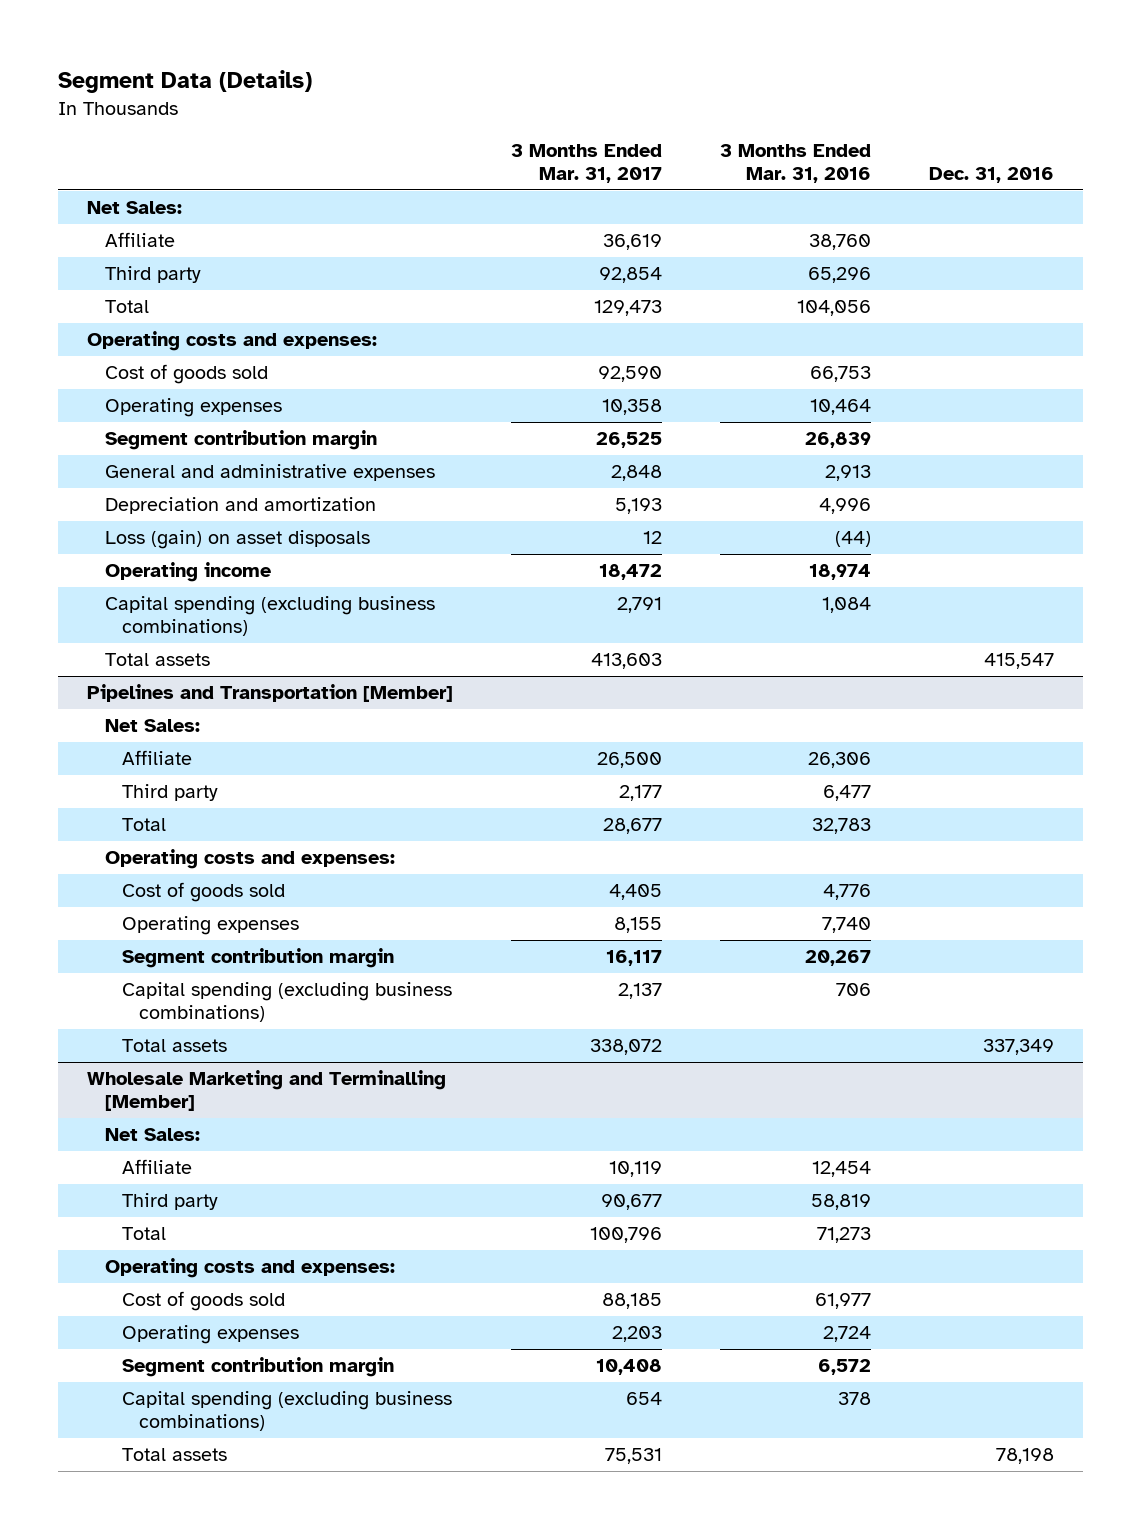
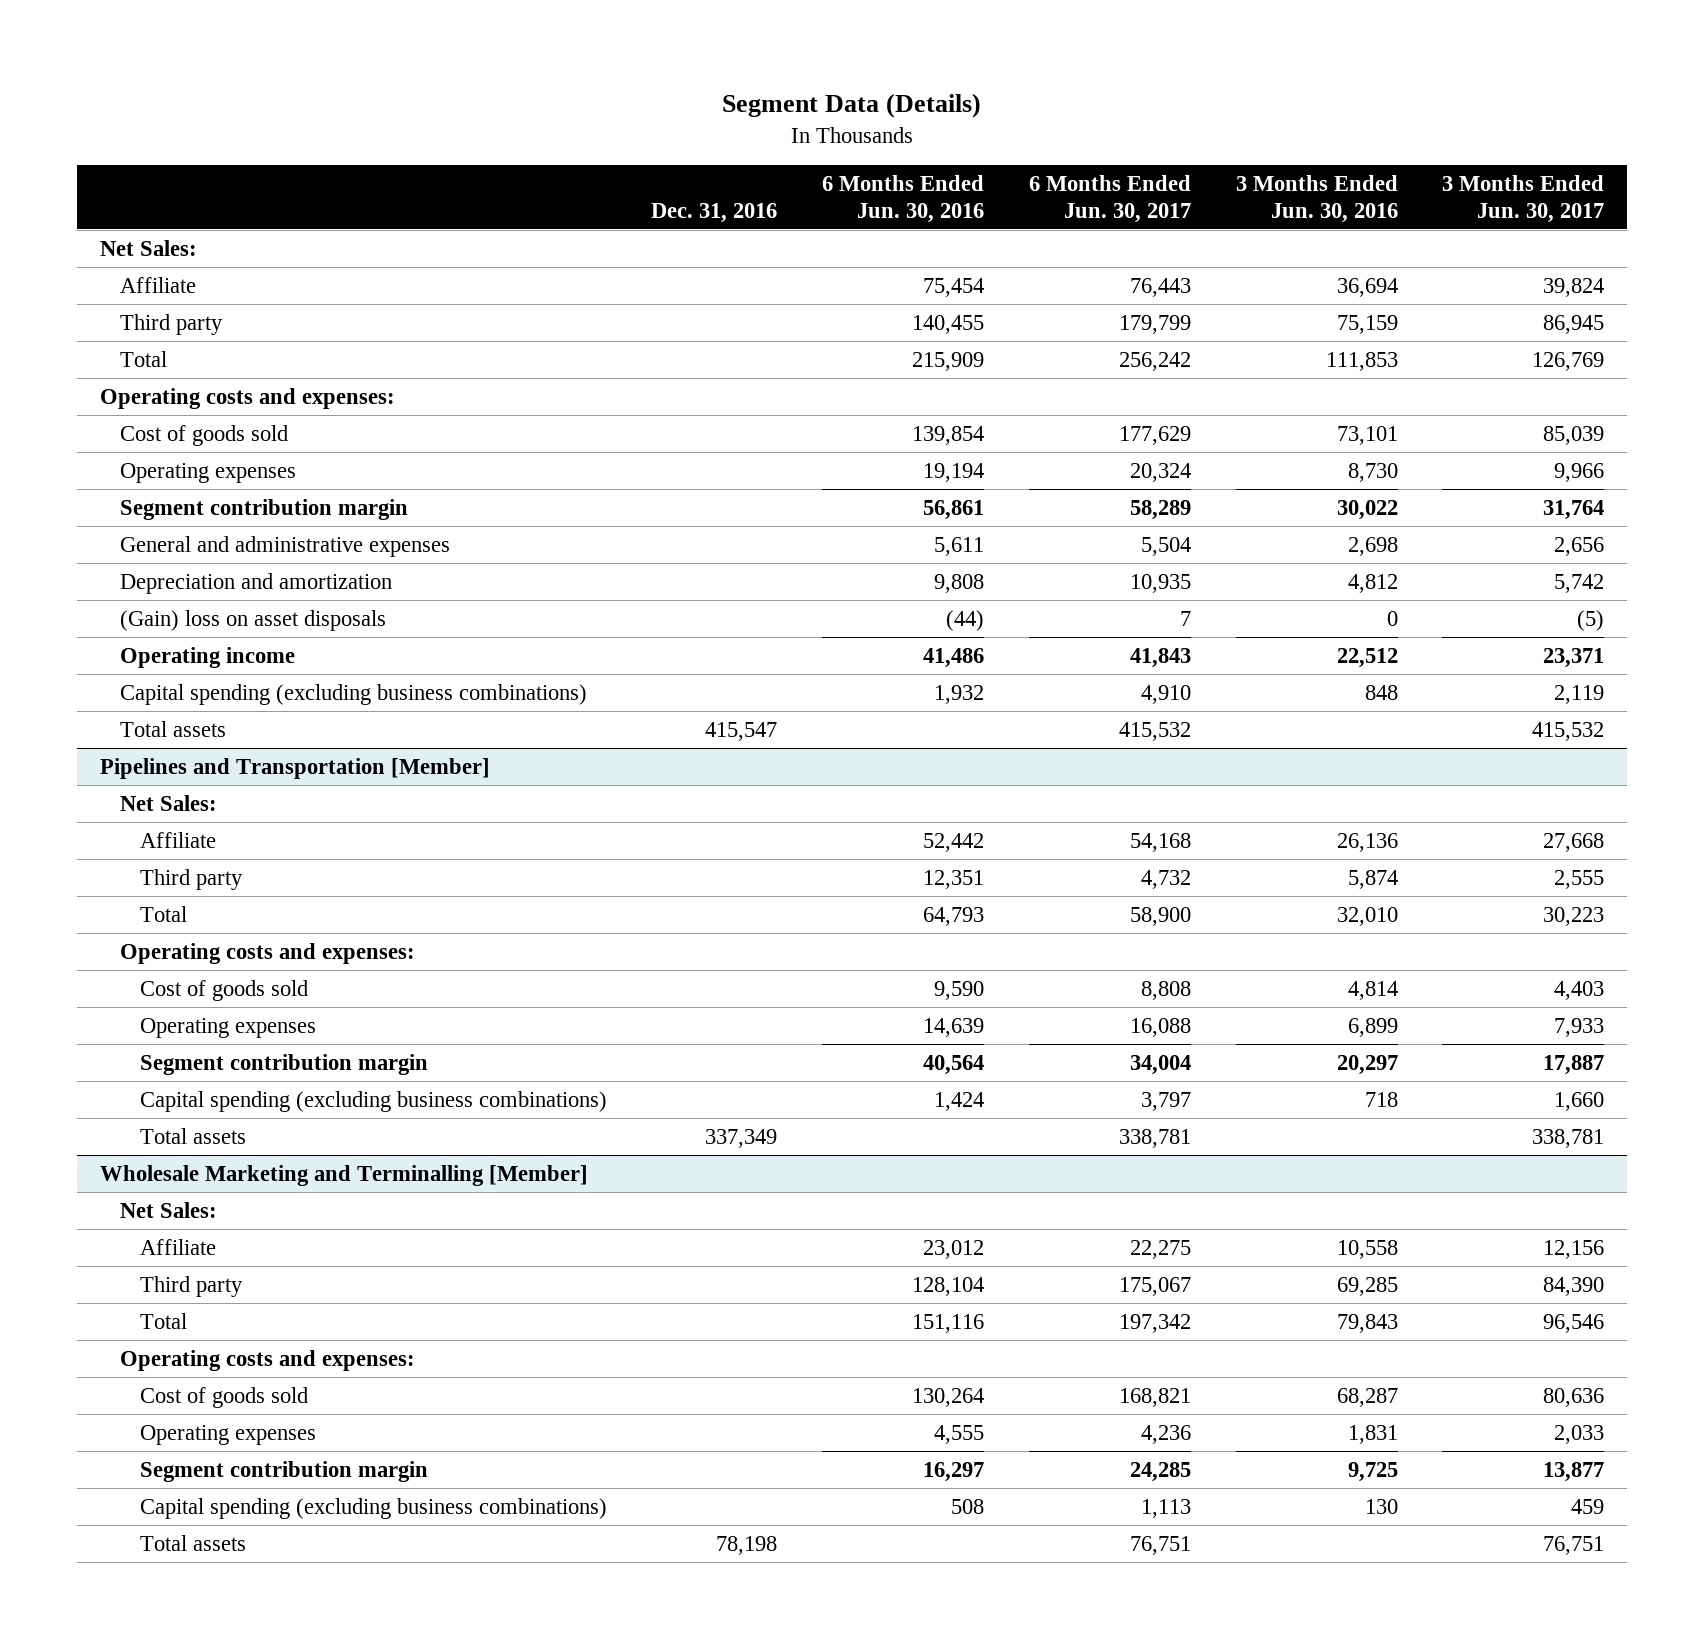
- | 3 Months Ended Mar. 31, 2017 | 3 Months Ended Mar. 31, 2016 | Dec. 31, 2016
+ | Dec. 31, 2016 | 6 Months Ended Jun. 30, 2016 | 6 Months Ended Jun. 30, 2017 | 3 Months Ended Jun. 30, 2016 | 3 Months Ended Jun. 30, 2017
- Loss (gain) on asset disposals | 12 | (44) |
+ (Gain) loss on asset disposals | | (44) | 7 | 0 | (5)

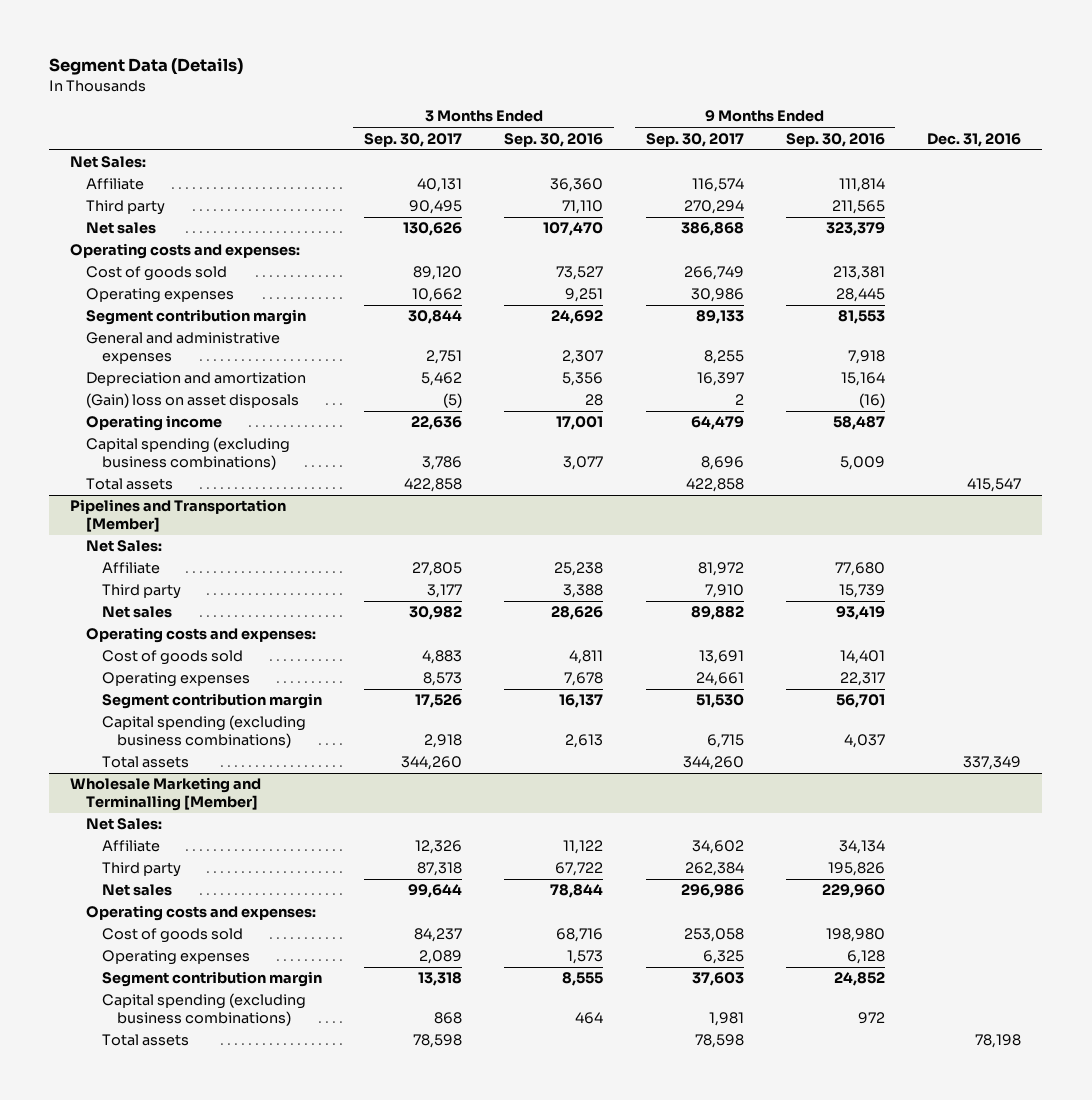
- | Dec. 31, 2016 | 6 Months Ended Jun. 30, 2016 | 6 Months Ended Jun. 30, 2017 | 3 Months Ended Jun. 30, 2016 | 3 Months Ended Jun. 30, 2017
+ | 3 Months Ended Sep. 30, 2017 | 3 Months Ended Sep. 30, 2016 | 9 Months Ended Sep. 30, 2017 | 9 Months Ended Sep. 30, 2016 | Dec. 31, 2016
- Total | | 215,909 | 256,242 | 111,853 | 126,769
+ Net sales | 130,626 | 107,470 | 386,868 | 323,379 |
@ Pipelines and Transportation [Member]
- Total | | 64,793 | 58,900 | 32,010 | 30,223
+ Net sales | 30,982 | 28,626 | 89,882 | 93,419 |
@ Wholesale Marketing and Terminalling [Member]
- Total | | 151,116 | 197,342 | 79,843 | 96,546
+ Net sales | 99,644 | 78,844 | 296,986 | 229,960 |

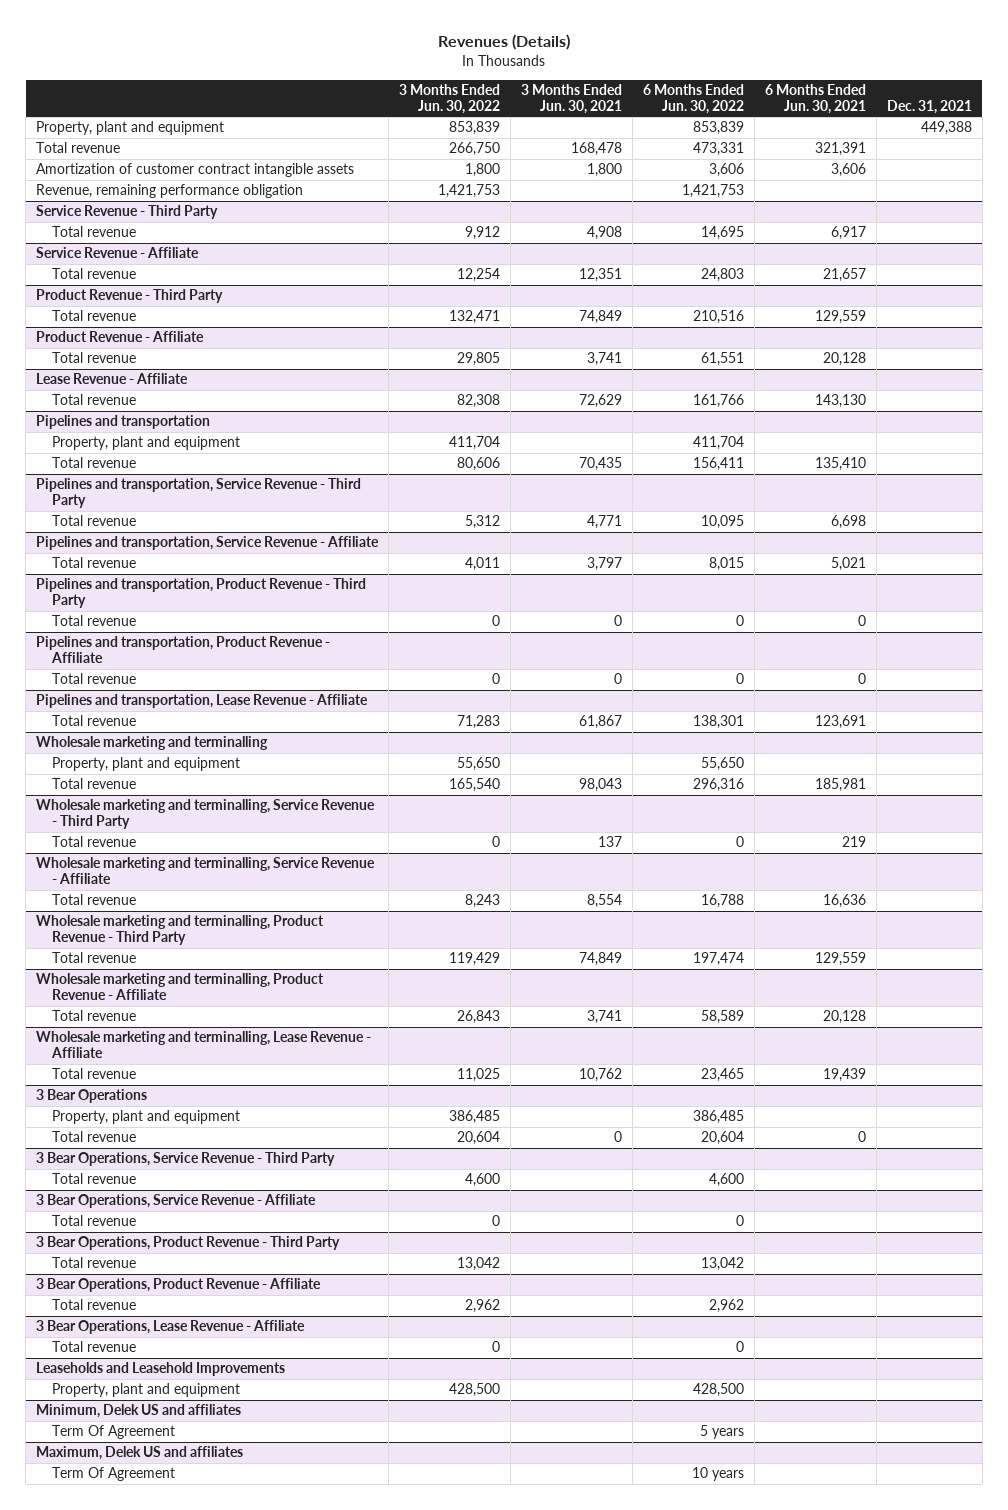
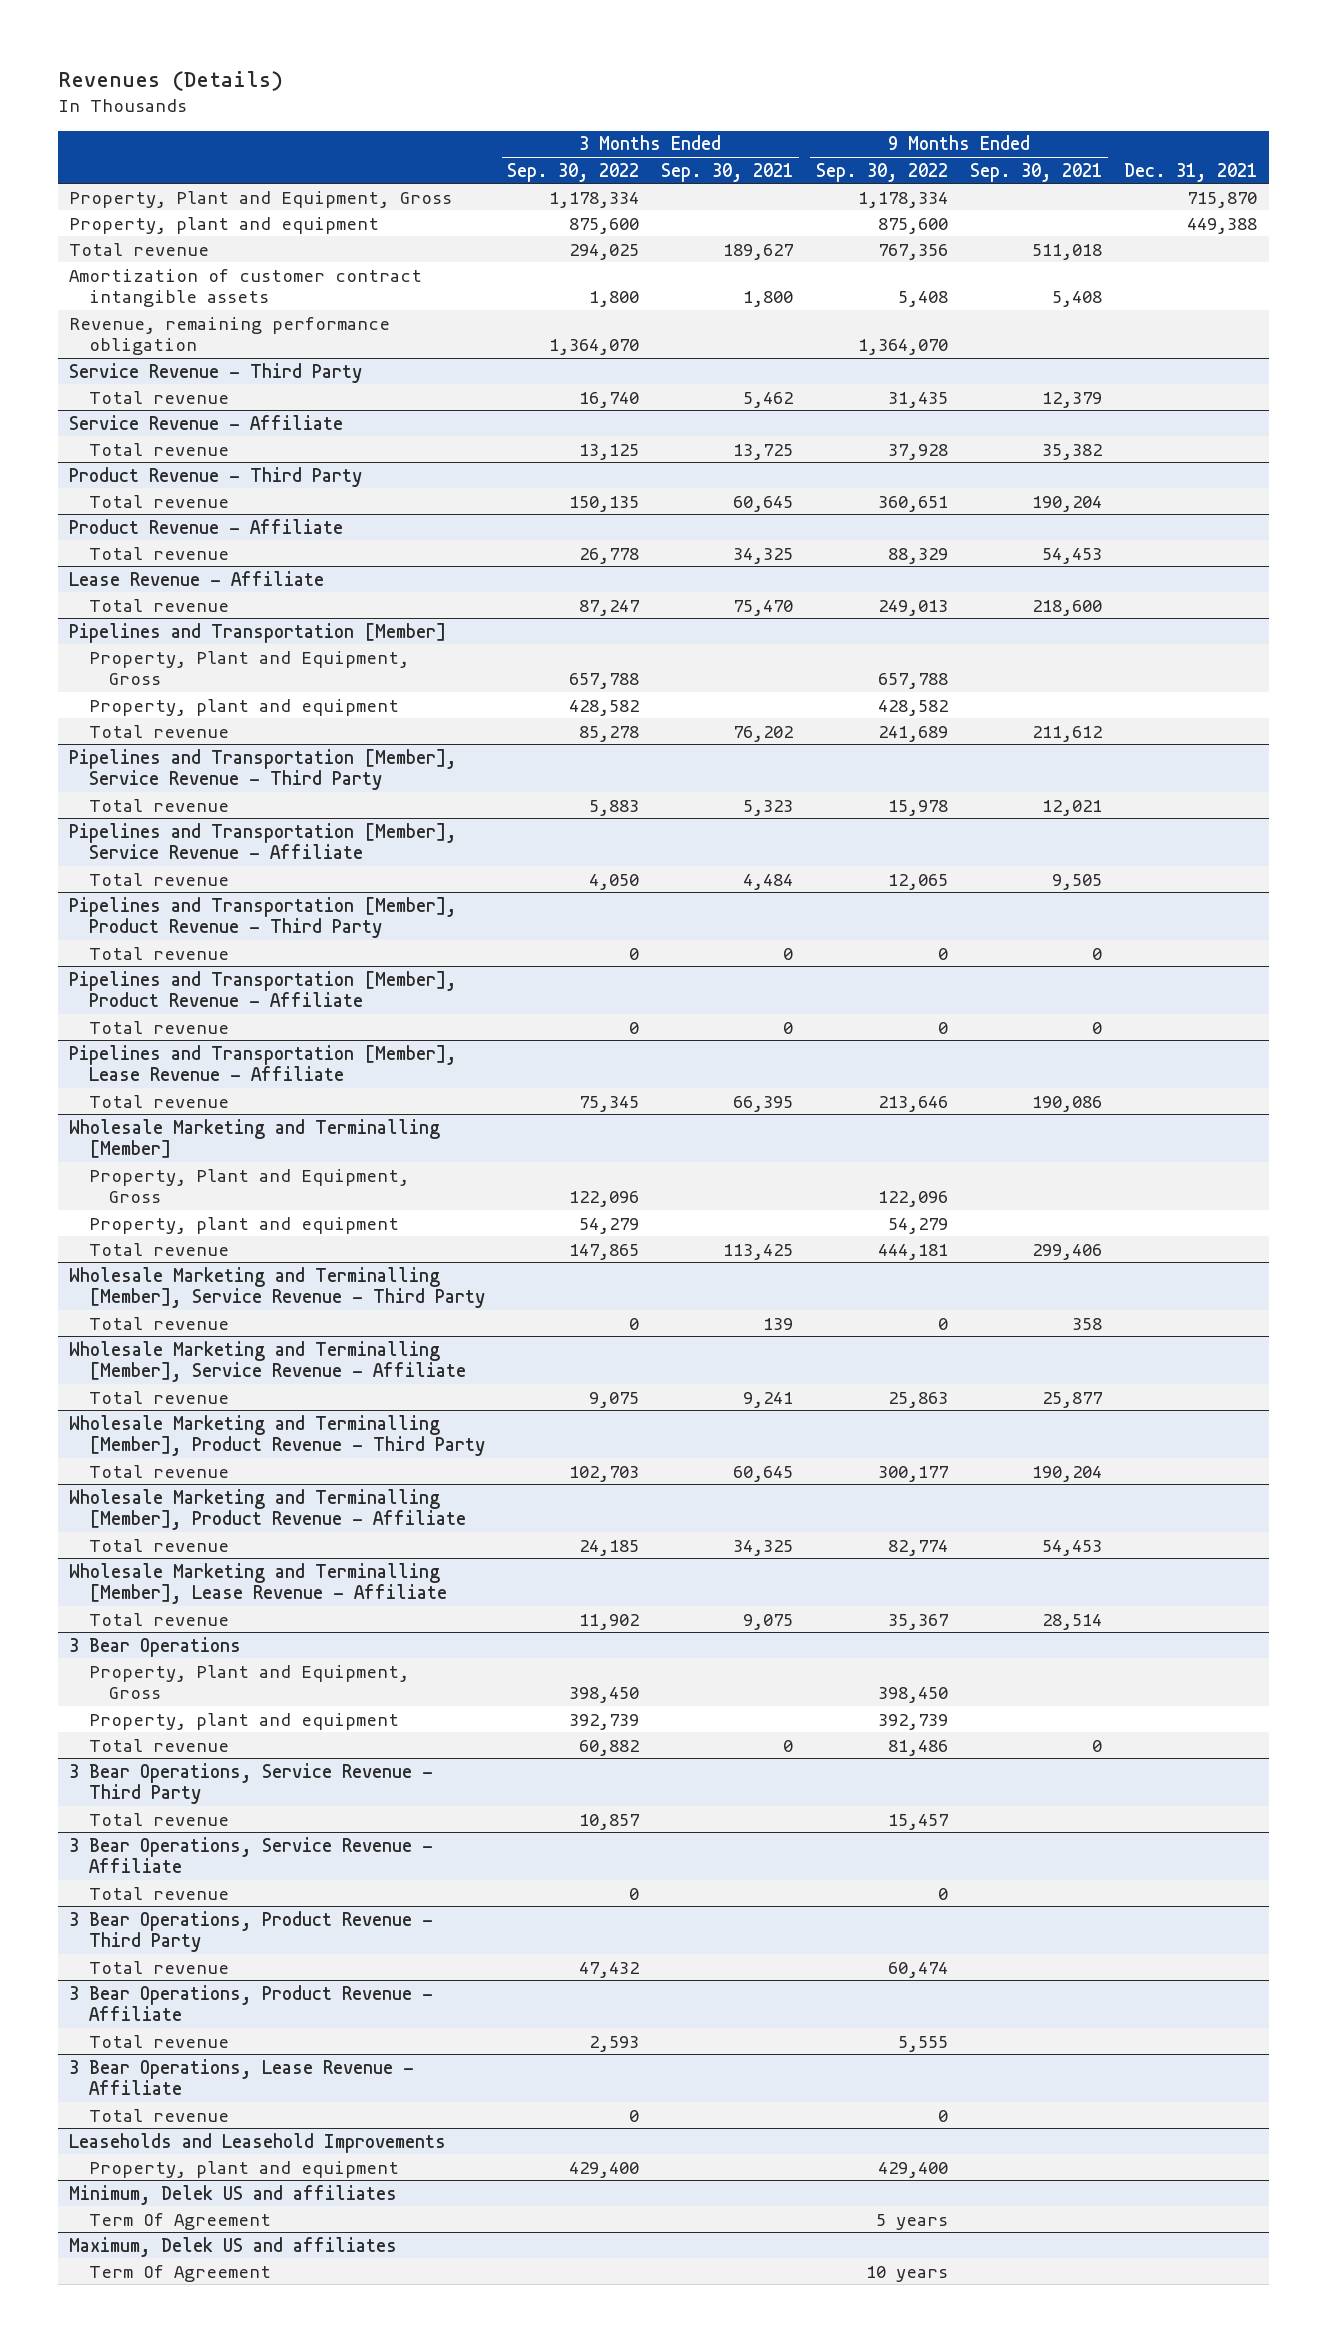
- | 3 Months Ended Jun. 30, 2022 | 3 Months Ended Jun. 30, 2021 | 6 Months Ended Jun. 30, 2022 | 6 Months Ended Jun. 30, 2021 | Dec. 31, 2021
+ | 3 Months Ended Sep. 30, 2022 | 3 Months Ended Sep. 30, 2021 | 9 Months Ended Sep. 30, 2022 | 9 Months Ended Sep. 30, 2021 | Dec. 31, 2021
+ Property, Plant and Equipment, Gross | 1,178,334 | | 1,178,334 | | 715,870
- Pipelines and transportation
+ Pipelines and Transportation [Member]
+ Property, Plant and Equipment, Gross | 657,788 | | 657,788 | |
- Pipelines and transportation, Service Revenue - Third Party
+ Pipelines and Transportation [Member], Service Revenue - Third Party
- Pipelines and transportation, Service Revenue - Affiliate
+ Pipelines and Transportation [Member], Service Revenue - Affiliate
- Pipelines and transportation, Product Revenue - Third Party
+ Pipelines and Transportation [Member], Product Revenue - Third Party
- Pipelines and transportation, Product Revenue - Affiliate
+ Pipelines and Transportation [Member], Product Revenue - Affiliate
- Pipelines and transportation, Lease Revenue - Affiliate
+ Pipelines and Transportation [Member], Lease Revenue - Affiliate
- Wholesale marketing and terminalling
+ Wholesale Marketing and Terminalling [Member]
+ Property, Plant and Equipment, Gross | 122,096 | | 122,096 | |
- Wholesale marketing and terminalling, Service Revenue - Third Party
+ Wholesale Marketing and Terminalling [Member], Service Revenue - Third Party
- Wholesale marketing and terminalling, Service Revenue - Affiliate
+ Wholesale Marketing and Terminalling [Member], Service Revenue - Affiliate
- Wholesale marketing and terminalling, Product Revenue - Third Party
+ Wholesale Marketing and Terminalling [Member], Product Revenue - Third Party
- Wholesale marketing and terminalling, Product Revenue - Affiliate
+ Wholesale Marketing and Terminalling [Member], Product Revenue - Affiliate
- Wholesale marketing and terminalling, Lease Revenue - Affiliate
+ Wholesale Marketing and Terminalling [Member], Lease Revenue - Affiliate
@ 3 Bear Operations
+ Property, Plant and Equipment, Gross | 398,450 | | 398,450 | |

